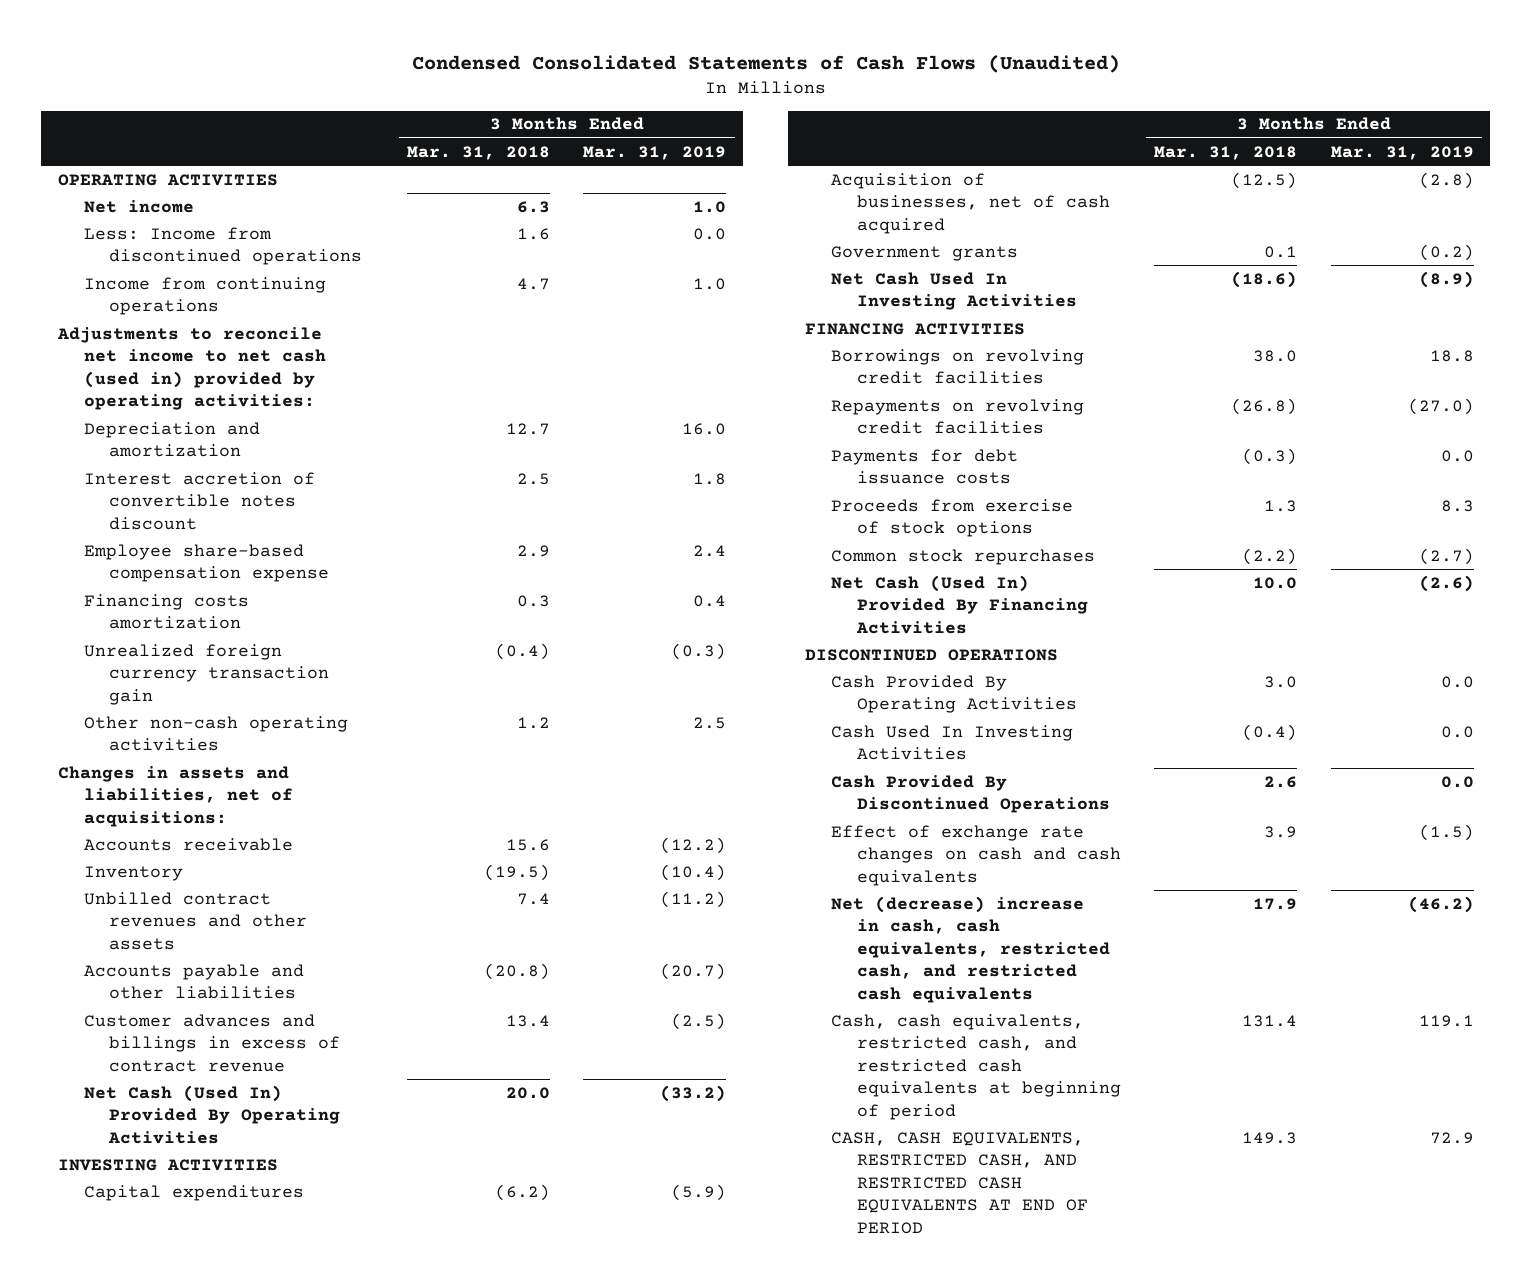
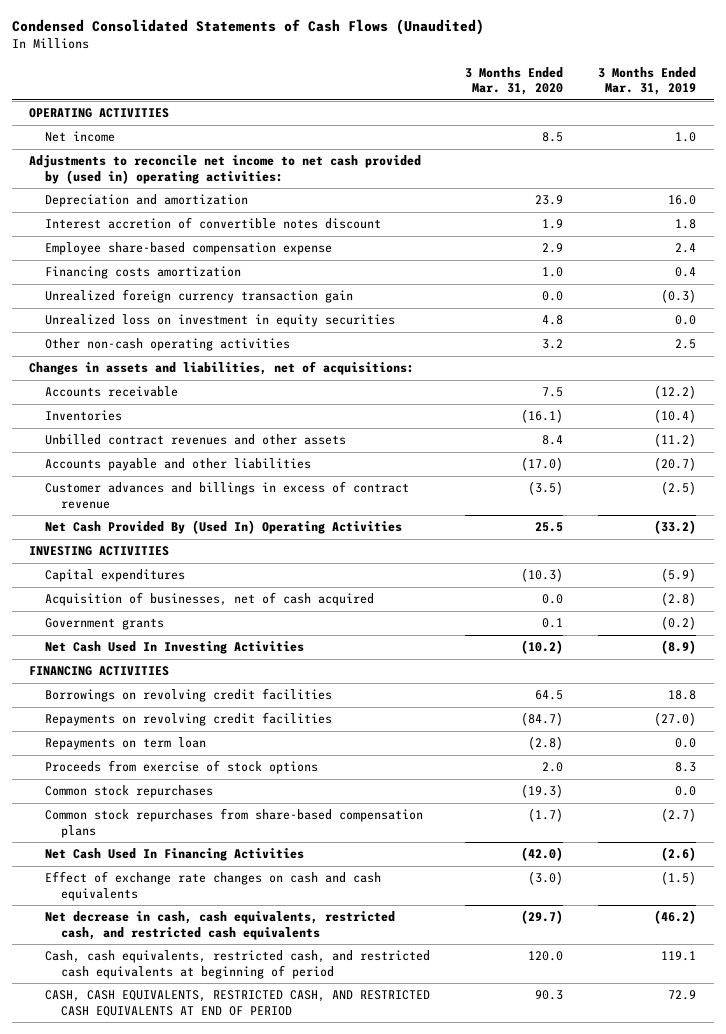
- | 3 Months Ended Mar. 31, 2018 | 3 Months Ended Mar. 31, 2019
+ | 3 Months Ended Mar. 31, 2020 | 3 Months Ended Mar. 31, 2019
- Less: Income from discontinued operations | 1.6 | 0.0
- Income from continuing operations | 4.7 | 1.0
- Adjustments to reconcile net income to net cash (used in) provided by operating activities:
+ Adjustments to reconcile net income to net cash provided by (used in) operating activities:
+ Unrealized loss on investment in equity securities | 4.8 | 0.0
- Inventory | (19.5) | (10.4)
+ Inventories | (16.1) | (10.4)
- Net Cash (Used In) Provided By Operating Activities | 20.0 | (33.2)
+ Net Cash Provided By (Used In) Operating Activities | 25.5 | (33.2)
- Payments for debt issuance costs | (0.3) | 0.0
+ Repayments on term loan | (2.8) | 0.0
- Common stock repurchases | (2.2) | (2.7)
- Net Cash (Used In) Provided By Financing Activities | 10.0 | (2.6)
- DISCONTINUED OPERATIONS
- Cash Provided By Operating Activities | 3.0 | 0.0
- Cash Used In Investing Activities | (0.4) | 0.0
- Cash Provided By Discontinued Operations | 2.6 | 0.0
+ Common stock repurchases | (19.3) | 0.0
+ Common stock repurchases from share-based compensation plans | (1.7) | (2.7)
+ Net Cash Used In Financing Activities | (42.0) | (2.6)
- Net (decrease) increase in cash, cash equivalents, restricted cash, and restricted cash equivalents | 17.9 | (46.2)
+ Net decrease in cash, cash equivalents, restricted cash, and restricted cash equivalents | (29.7) | (46.2)

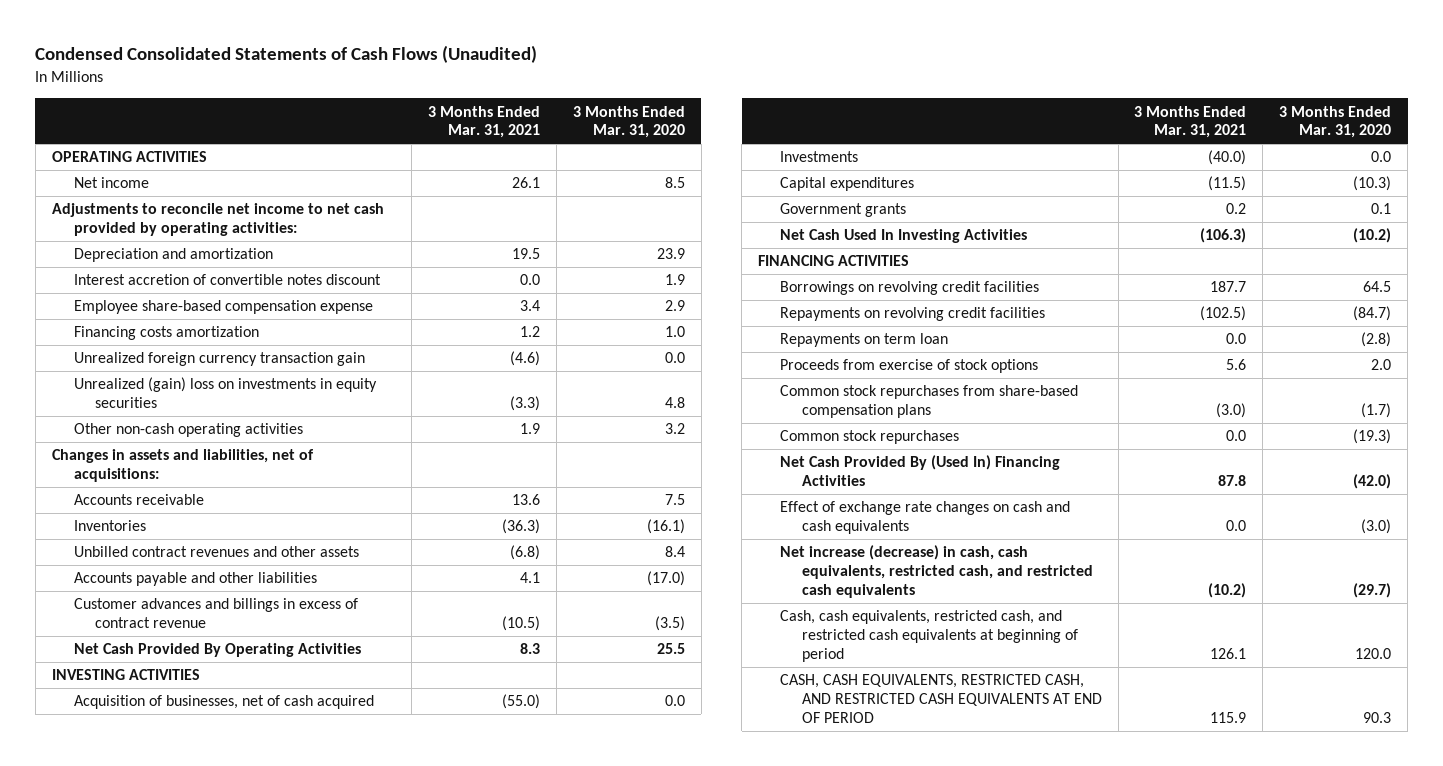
- | 3 Months Ended Mar. 31, 2020 | 3 Months Ended Mar. 31, 2019
+ | 3 Months Ended Mar. 31, 2021 | 3 Months Ended Mar. 31, 2020
- Adjustments to reconcile net income to net cash provided by (used in) operating activities:
+ Adjustments to reconcile net income to net cash provided by operating activities:
- Unrealized loss on investment in equity securities | 4.8 | 0.0
+ Unrealized (gain) loss on investments in equity securities | (3.3) | 4.8
- Net Cash Provided By (Used In) Operating Activities | 25.5 | (33.2)
+ Net Cash Provided By Operating Activities | 8.3 | 25.5
+ Investments | (40.0) | 0.0
moved down: Capital expenditures | (11.5) | (10.3)
- Net Cash Used In Financing Activities | (42.0) | (2.6)
moved down: Common stock repurchases | 0.0 | (19.3)
+ Net Cash Provided By (Used In) Financing Activities | 87.8 | (42.0)
- Net decrease in cash, cash equivalents, restricted cash, and restricted cash equivalents | (29.7) | (46.2)
+ Net increase (decrease) in cash, cash equivalents, restricted cash, and restricted cash equivalents | (10.2) | (29.7)

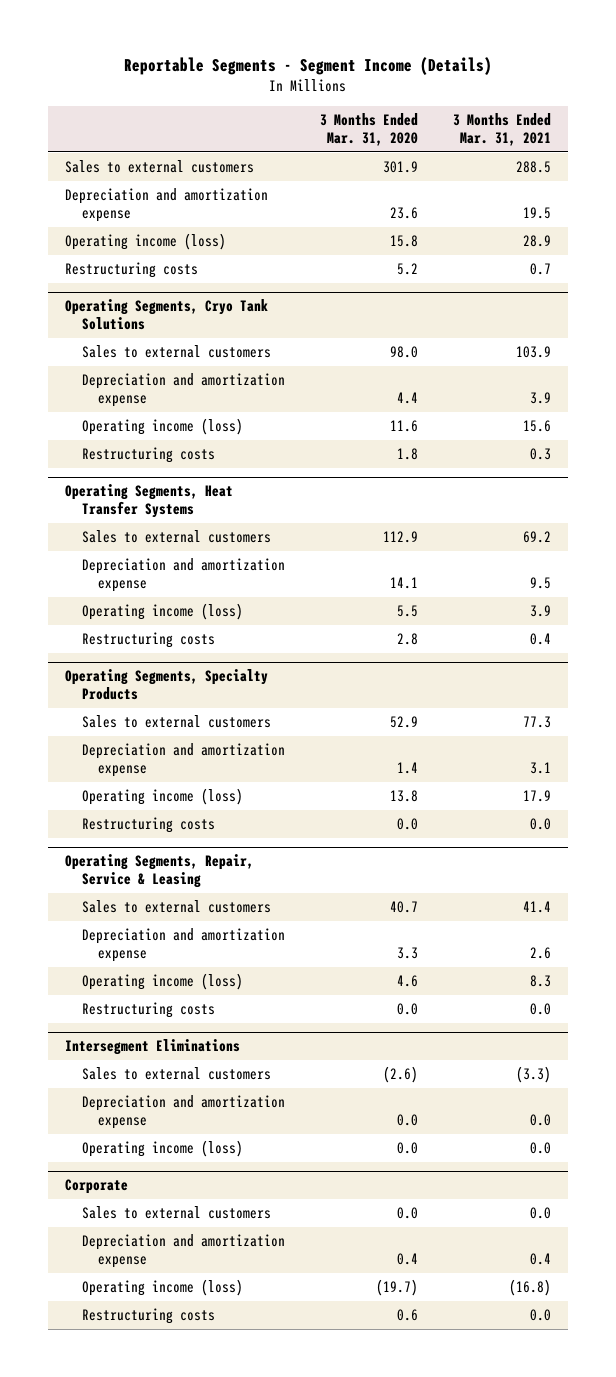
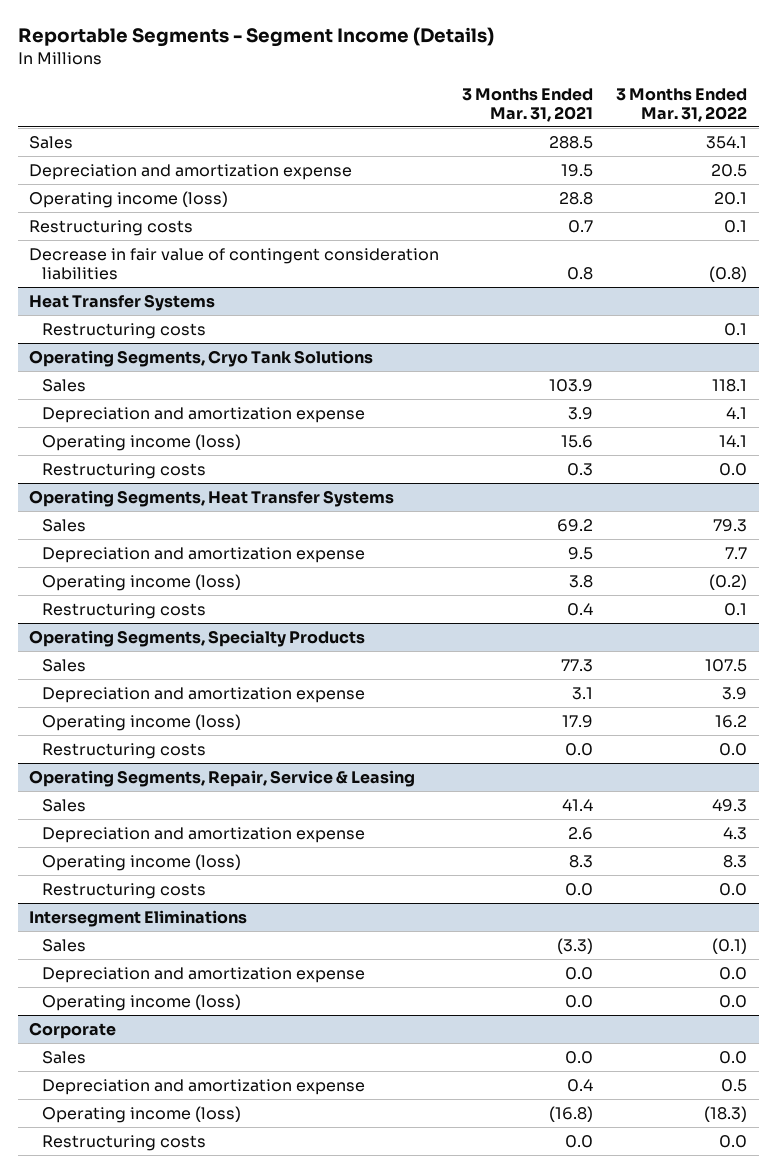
- | 3 Months Ended Mar. 31, 2020 | 3 Months Ended Mar. 31, 2021
+ | 3 Months Ended Mar. 31, 2021 | 3 Months Ended Mar. 31, 2022
- Sales to external customers | 301.9 | 288.5
+ Sales | 288.5 | 354.1
- Operating income (loss) | 15.8 | 28.9
+ Operating income (loss) | 28.8 | 20.1
+ Decrease in fair value of contingent consideration liabilities | 0.8 | (0.8)
+ Heat Transfer Systems
+ Restructuring costs | | 0.1
@ Operating Segments, Cryo Tank Solutions
- Sales to external customers | 98.0 | 103.9
+ Sales | 103.9 | 118.1
@ Operating Segments, Heat Transfer Systems
- Sales to external customers | 112.9 | 69.2
+ Sales | 69.2 | 79.3
- Operating income (loss) | 5.5 | 3.9
+ Operating income (loss) | 3.8 | (0.2)
@ Operating Segments, Specialty Products
- Sales to external customers | 52.9 | 77.3
+ Sales | 77.3 | 107.5
@ Operating Segments, Repair, Service & Leasing
- Sales to external customers | 40.7 | 41.4
+ Sales | 41.4 | 49.3
@ Intersegment Eliminations
- Sales to external customers | (2.6) | (3.3)
+ Sales | (3.3) | (0.1)
@ Corporate
- Sales to external customers | 0.0 | 0.0
+ Sales | 0.0 | 0.0

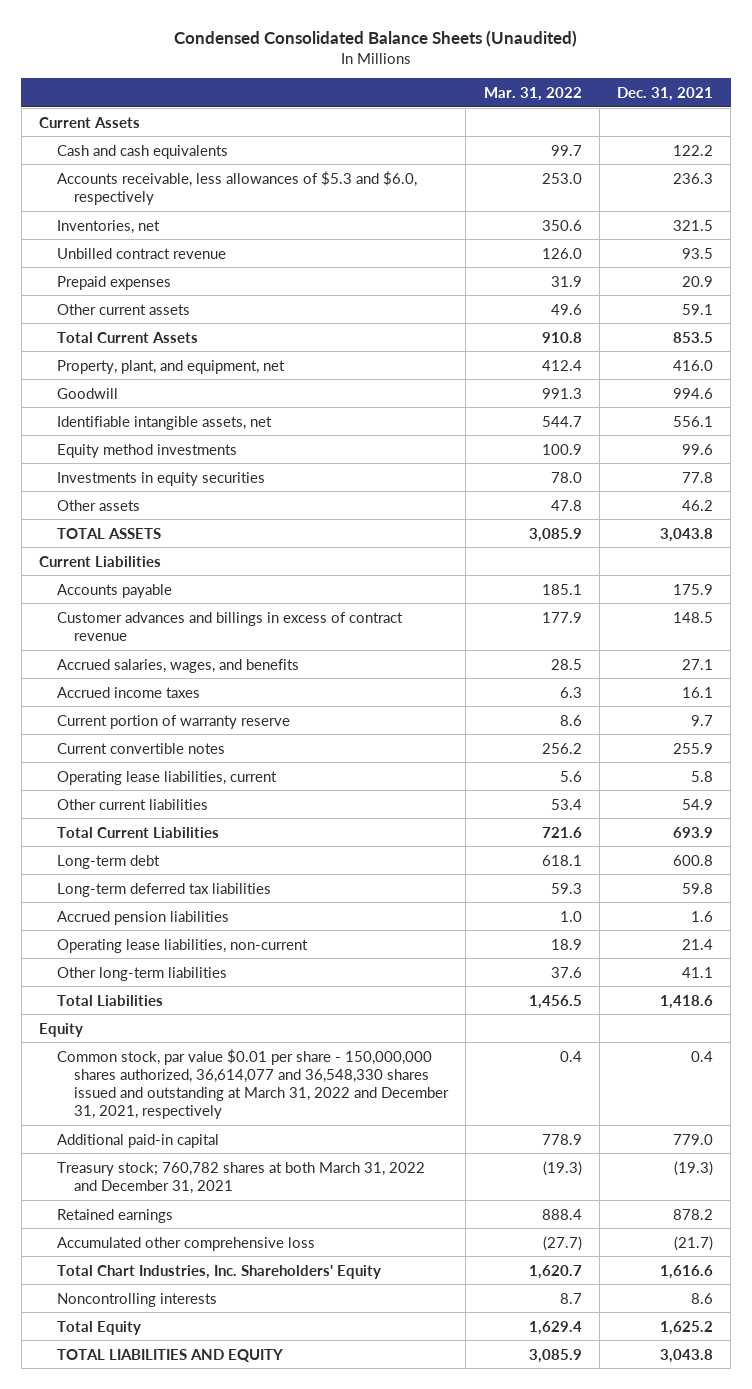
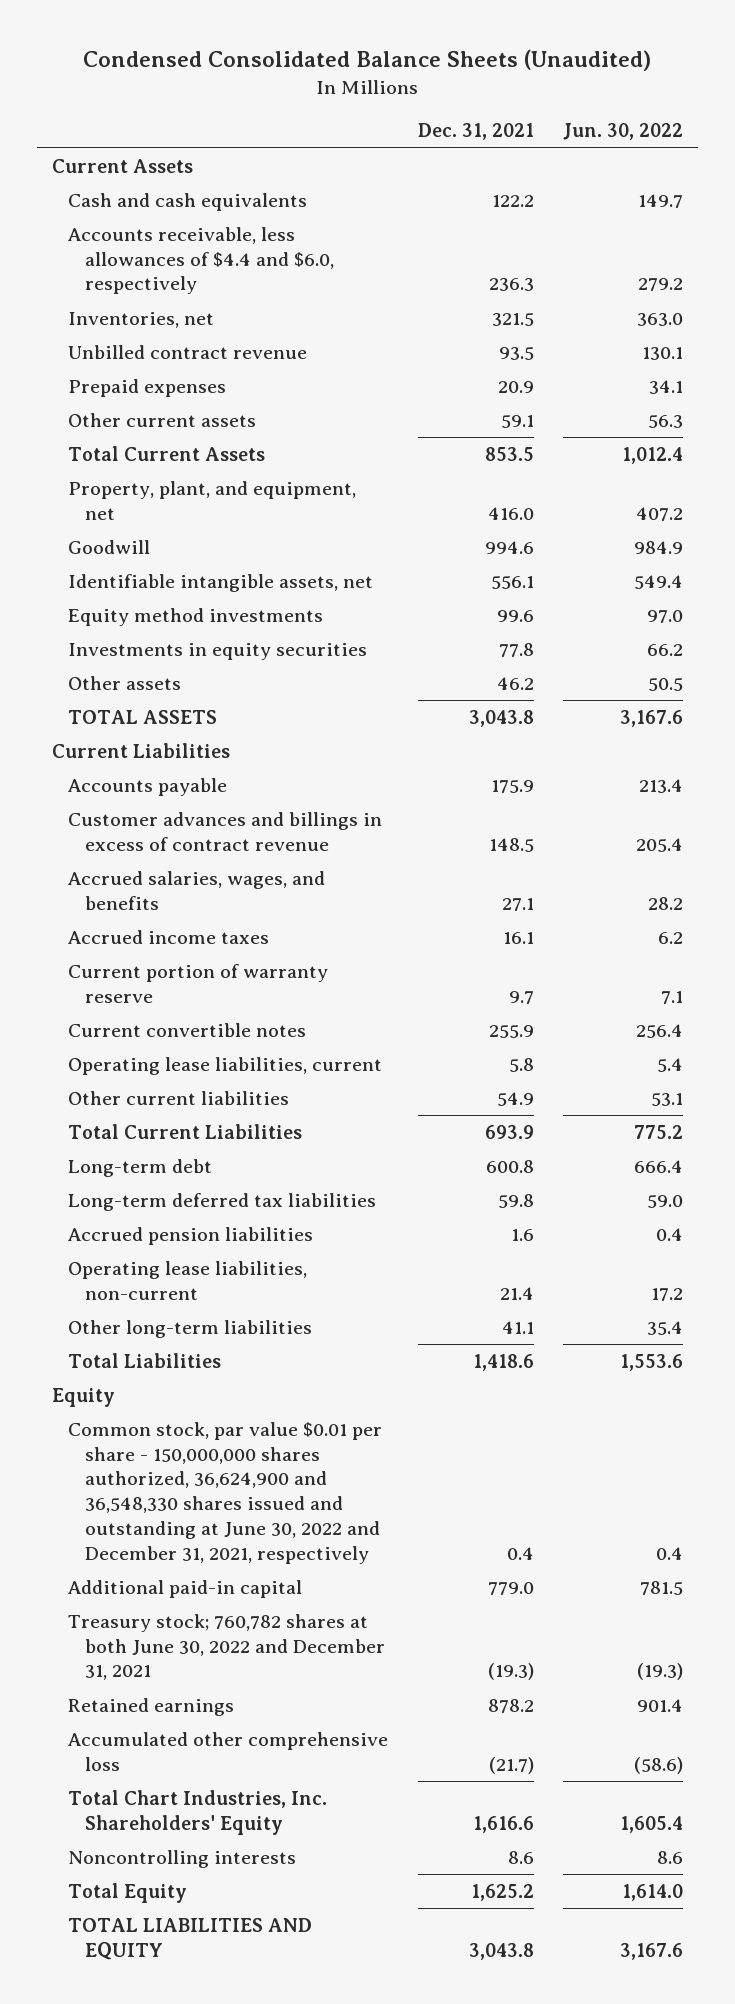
- | Mar. 31, 2022 | Dec. 31, 2021
+ | Dec. 31, 2021 | Jun. 30, 2022
- Accounts receivable, less allowances of $5.3 and $6.0, respectively | 253.0 | 236.3
+ Accounts receivable, less allowances of $4.4 and $6.0, respectively | 236.3 | 279.2
- Common stock, par value $0.01 per share - 150,000,000 shares authorized, 36,614,077 and 36,548,330 shares issued and outstanding at March 31, 2022 and December 31, 2021, respectively | 0.4 | 0.4
+ Common stock, par value $0.01 per share - 150,000,000 shares authorized, 36,624,900 and 36,548,330 shares issued and outstanding at June 30, 2022 and December 31, 2021, respectively | 0.4 | 0.4
- Treasury stock; 760,782 shares at both March 31, 2022 and December 31, 2021 | (19.3) | (19.3)
+ Treasury stock; 760,782 shares at both June 30, 2022 and December 31, 2021 | (19.3) | (19.3)

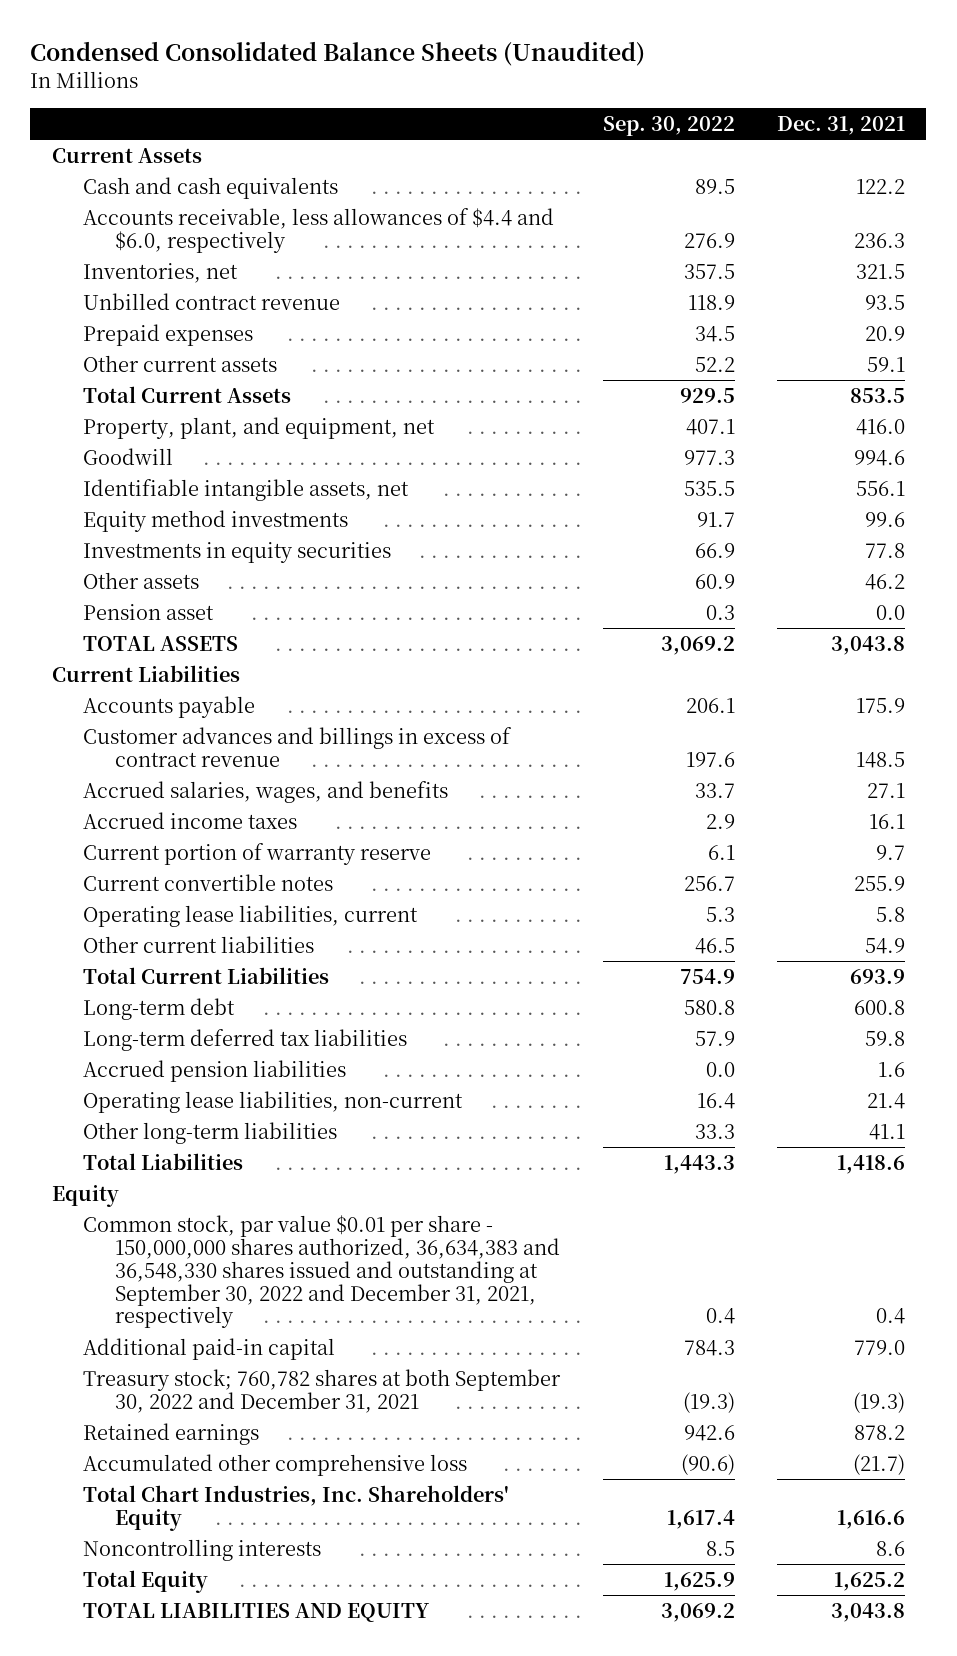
- | Dec. 31, 2021 | Jun. 30, 2022
+ | Sep. 30, 2022 | Dec. 31, 2021
+ Pension asset | 0.3 | 0.0
- Common stock, par value $0.01 per share - 150,000,000 shares authorized, 36,624,900 and 36,548,330 shares issued and outstanding at June 30, 2022 and December 31, 2021, respectively | 0.4 | 0.4
+ Common stock, par value $0.01 per share - 150,000,000 shares authorized, 36,634,383 and 36,548,330 shares issued and outstanding at September 30, 2022 and December 31, 2021, respectively | 0.4 | 0.4
- Treasury stock; 760,782 shares at both June 30, 2022 and December 31, 2021 | (19.3) | (19.3)
+ Treasury stock; 760,782 shares at both September 30, 2022 and December 31, 2021 | (19.3) | (19.3)

